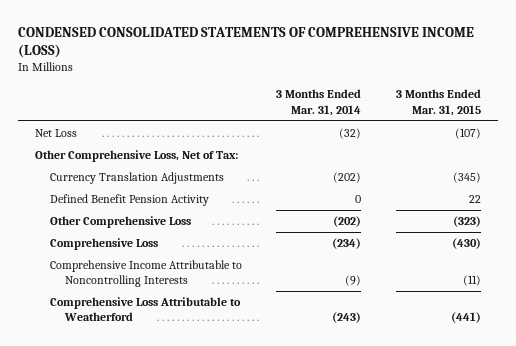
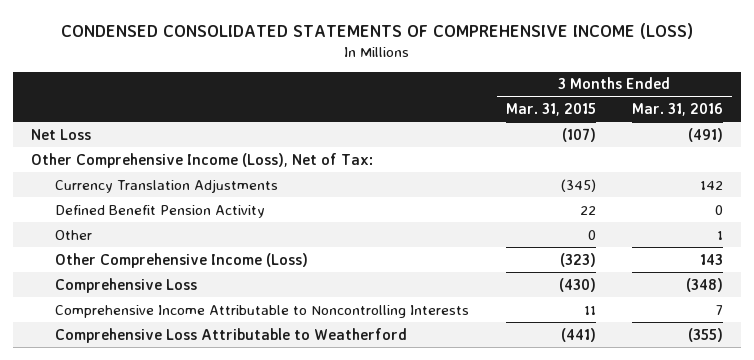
- | 3 Months Ended Mar. 31, 2014 | 3 Months Ended Mar. 31, 2015
+ | 3 Months Ended Mar. 31, 2015 | 3 Months Ended Mar. 31, 2016
- Other Comprehensive Loss, Net of Tax:
+ Other Comprehensive Income (Loss), Net of Tax:
- Other Comprehensive Loss | (202) | (323)
+ Other | 0 | 1
+ Other Comprehensive Income (Loss) | (323) | 143
- Comprehensive Income Attributable to Noncontrolling Interests | (9) | (11)
+ Comprehensive Income Attributable to Noncontrolling Interests | 11 | 7

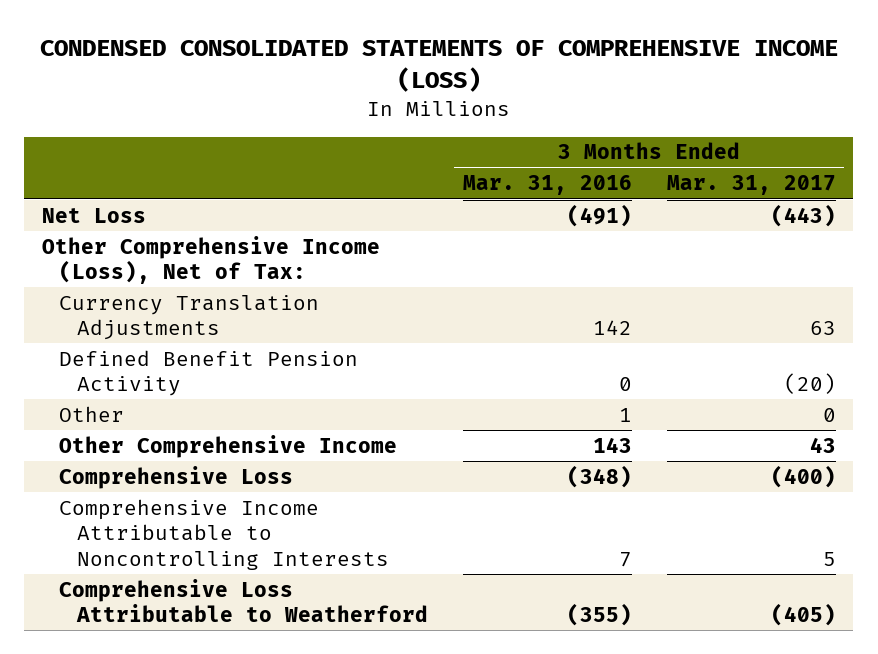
- | 3 Months Ended Mar. 31, 2015 | 3 Months Ended Mar. 31, 2016
+ | 3 Months Ended Mar. 31, 2016 | 3 Months Ended Mar. 31, 2017
- Other Comprehensive Income (Loss) | (323) | 143
+ Other Comprehensive Income | 143 | 43

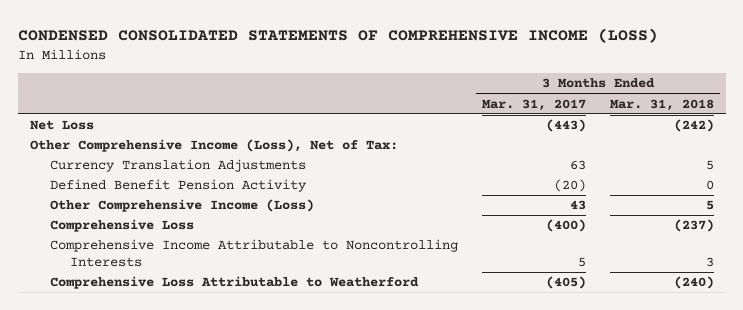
- | 3 Months Ended Mar. 31, 2016 | 3 Months Ended Mar. 31, 2017
+ | 3 Months Ended Mar. 31, 2017 | 3 Months Ended Mar. 31, 2018
- Other | 1 | 0
- Other Comprehensive Income | 143 | 43
+ Other Comprehensive Income (Loss) | 43 | 5

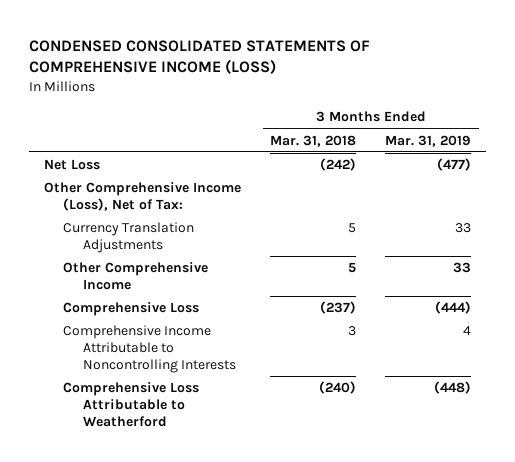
- | 3 Months Ended Mar. 31, 2017 | 3 Months Ended Mar. 31, 2018
+ | 3 Months Ended Mar. 31, 2018 | 3 Months Ended Mar. 31, 2019
- Defined Benefit Pension Activity | (20) | 0
- Other Comprehensive Income (Loss) | 43 | 5
+ Other Comprehensive Income | 5 | 33

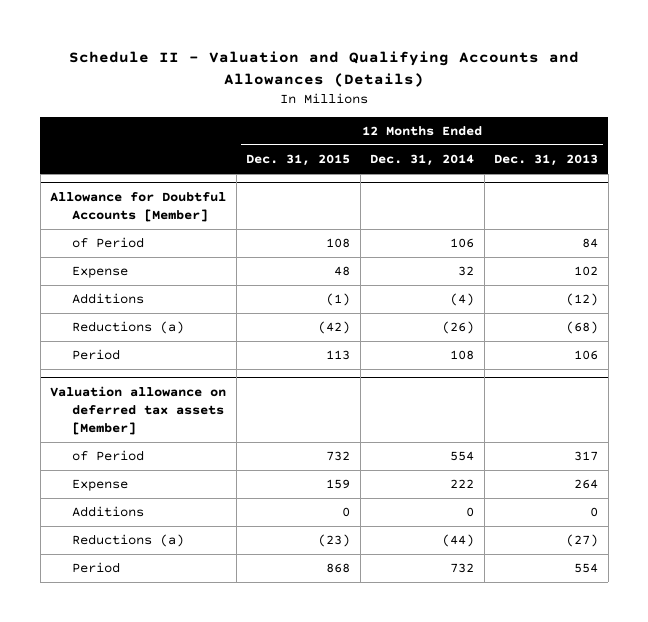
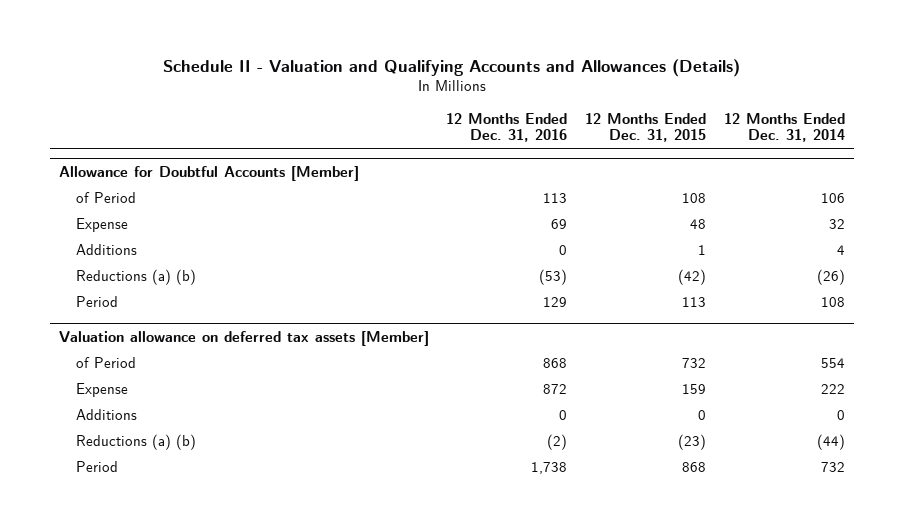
- | 12 Months Ended Dec. 31, 2015 | 12 Months Ended Dec. 31, 2014 | 12 Months Ended Dec. 31, 2013
+ | 12 Months Ended Dec. 31, 2016 | 12 Months Ended Dec. 31, 2015 | 12 Months Ended Dec. 31, 2014
@ Allowance for Doubtful Accounts [Member]
- Additions | (1) | (4) | (12)
- Reductions (a) | (42) | (26) | (68)
+ Additions | 0 | 1 | 4
+ Reductions (a) (b) | (53) | (42) | (26)
@ Valuation allowance on deferred tax assets [Member]
- Reductions (a) | (23) | (44) | (27)
+ Reductions (a) (b) | (2) | (23) | (44)

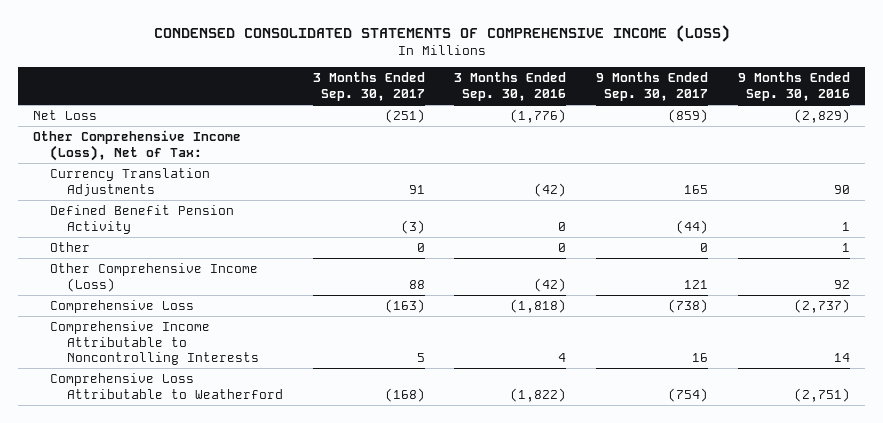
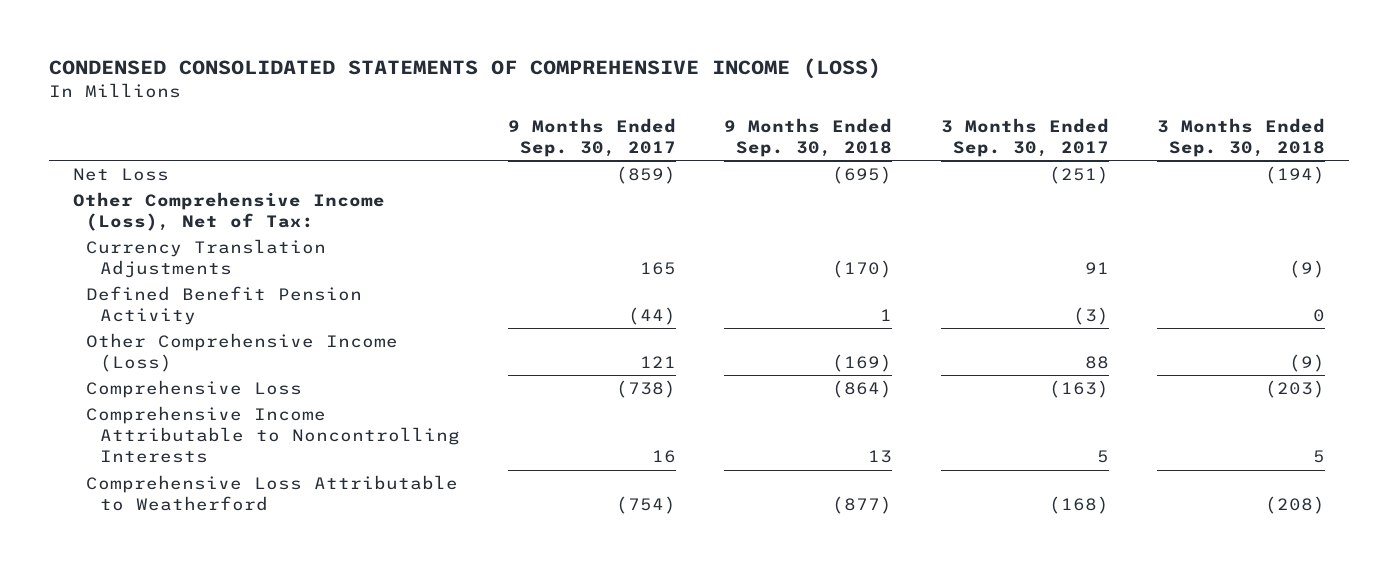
- | 3 Months Ended Sep. 30, 2017 | 3 Months Ended Sep. 30, 2016 | 9 Months Ended Sep. 30, 2017 | 9 Months Ended Sep. 30, 2016
+ | 9 Months Ended Sep. 30, 2017 | 9 Months Ended Sep. 30, 2018 | 3 Months Ended Sep. 30, 2017 | 3 Months Ended Sep. 30, 2018
- Other | 0 | 0 | 0 | 1

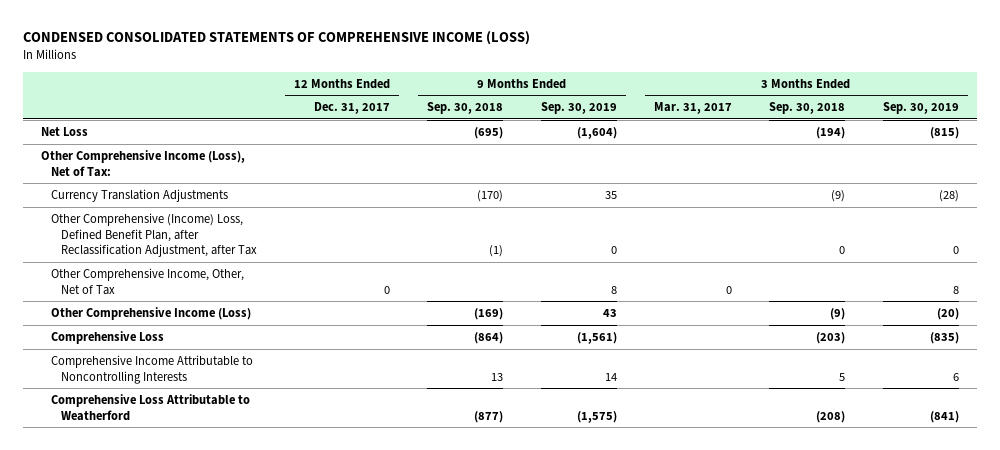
- | 9 Months Ended Sep. 30, 2017 | 9 Months Ended Sep. 30, 2018 | 3 Months Ended Sep. 30, 2017 | 3 Months Ended Sep. 30, 2018
+ | 12 Months Ended Dec. 31, 2017 | 9 Months Ended Sep. 30, 2018 | 9 Months Ended Sep. 30, 2019 | 3 Months Ended Mar. 31, 2017 | 3 Months Ended Sep. 30, 2018 | 3 Months Ended Sep. 30, 2019
- Defined Benefit Pension Activity | (44) | 1 | (3) | 0
+ Other Comprehensive (Income) Loss, Defined Benefit Plan, after Reclassification Adjustment, after Tax | | (1) | 0 | | 0 | 0
+ Other Comprehensive Income, Other, Net of Tax | 0 | | 8 | 0 | | 8

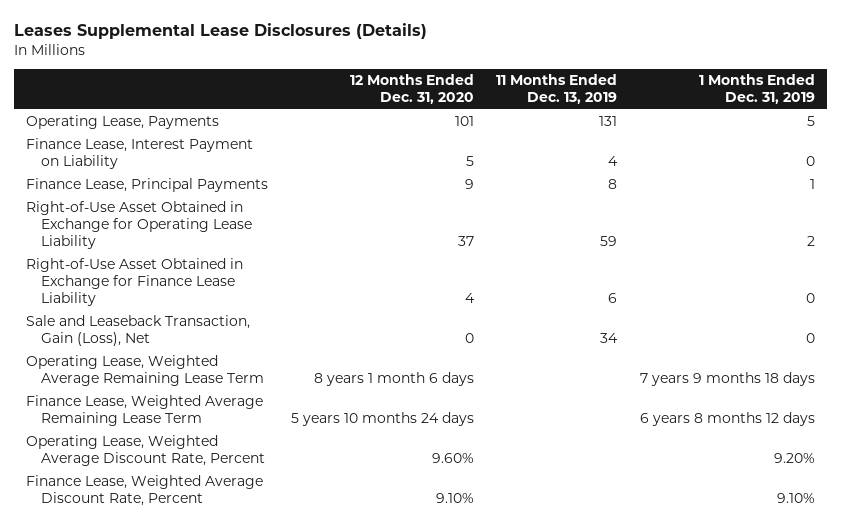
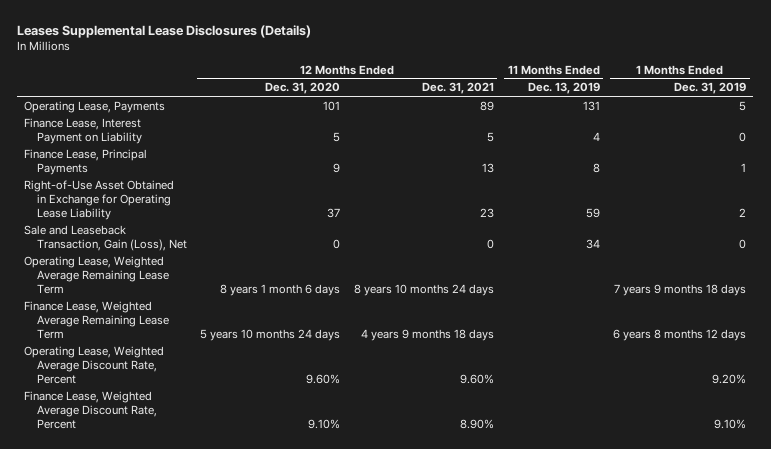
- | 12 Months Ended Dec. 31, 2020 | 11 Months Ended Dec. 13, 2019 | 1 Months Ended Dec. 31, 2019
+ | 12 Months Ended Dec. 31, 2020 | 12 Months Ended Dec. 31, 2021 | 11 Months Ended Dec. 13, 2019 | 1 Months Ended Dec. 31, 2019
- Right-of-Use Asset Obtained in Exchange for Finance Lease Liability | 4 | 6 | 0

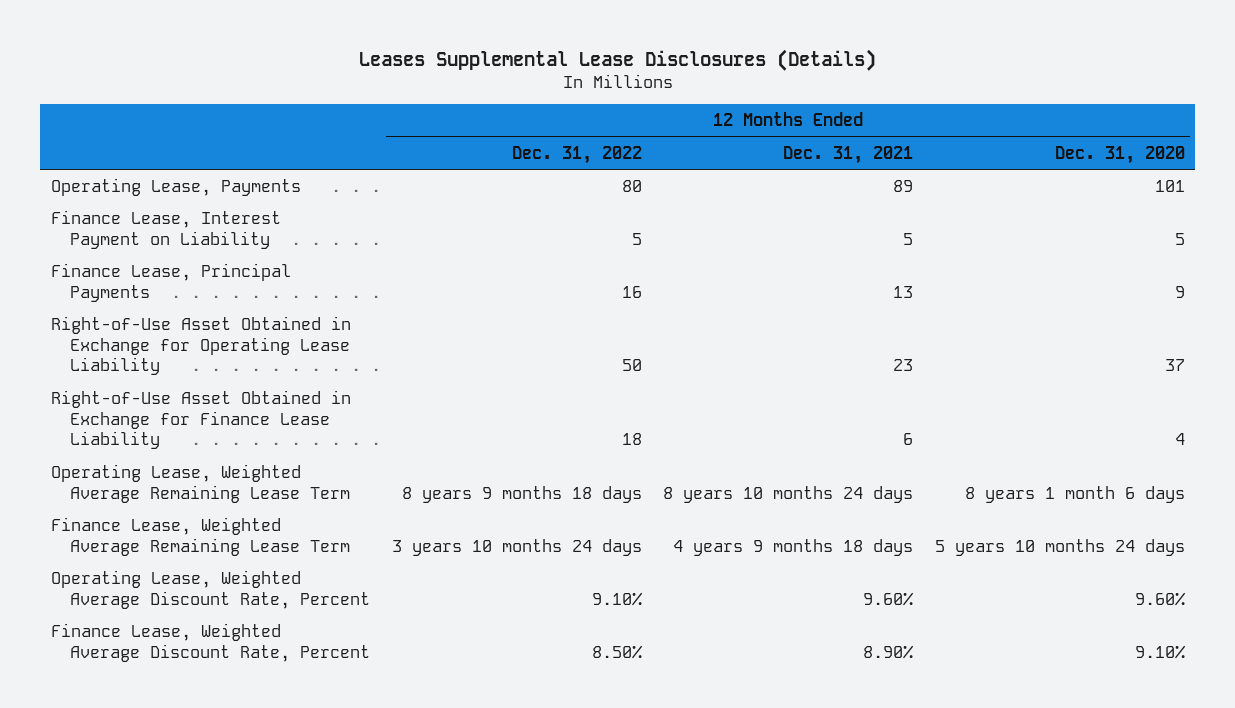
- | 12 Months Ended Dec. 31, 2020 | 12 Months Ended Dec. 31, 2021 | 11 Months Ended Dec. 13, 2019 | 1 Months Ended Dec. 31, 2019
+ | 12 Months Ended Dec. 31, 2022 | 12 Months Ended Dec. 31, 2021 | 12 Months Ended Dec. 31, 2020
- Sale and Leaseback Transaction, Gain (Loss), Net | 0 | 0 | 34 | 0
+ Right-of-Use Asset Obtained in Exchange for Finance Lease Liability | 18 | 6 | 4

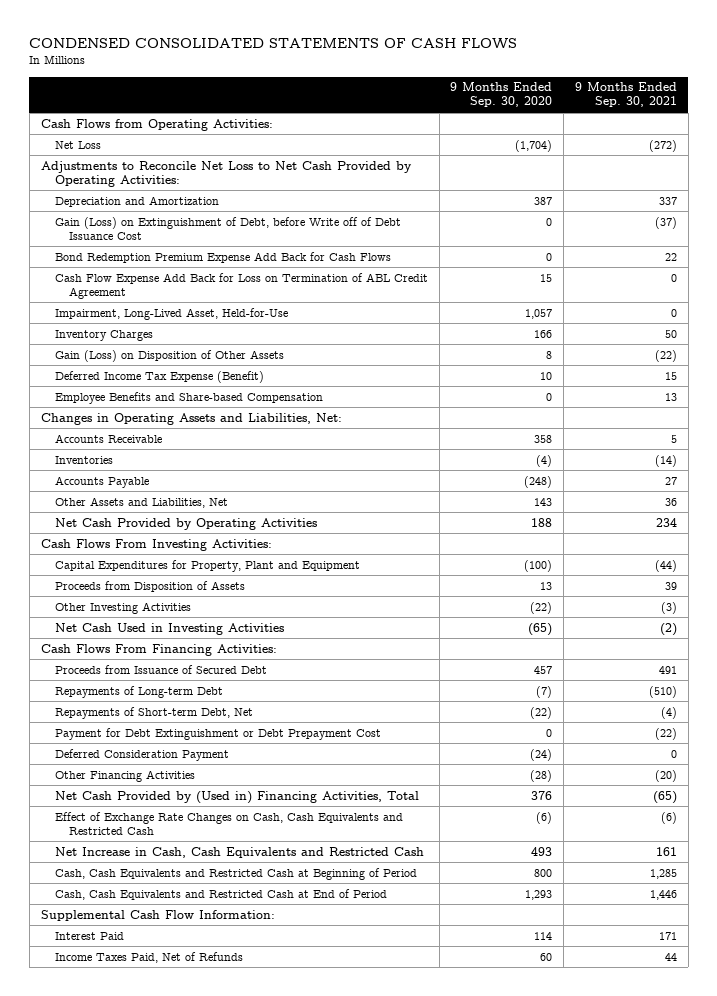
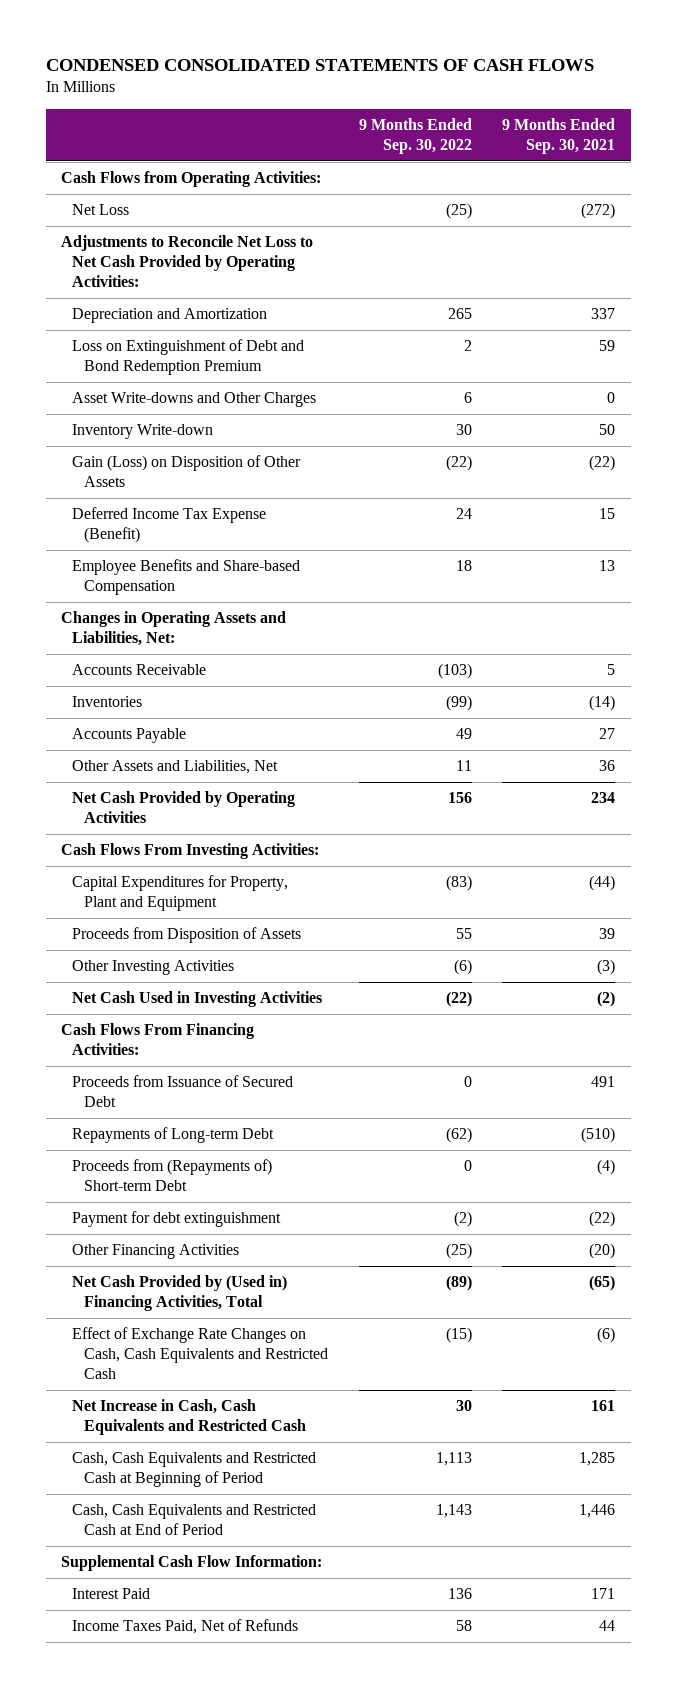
- | 9 Months Ended Sep. 30, 2020 | 9 Months Ended Sep. 30, 2021
+ | 9 Months Ended Sep. 30, 2022 | 9 Months Ended Sep. 30, 2021
- Gain (Loss) on Extinguishment of Debt, before Write off of Debt Issuance Cost | 0 | (37)
- Bond Redemption Premium Expense Add Back for Cash Flows | 0 | 22
- Cash Flow Expense Add Back for Loss on Termination of ABL Credit Agreement | 15 | 0
- Impairment, Long-Lived Asset, Held-for-Use | 1,057 | 0
- Inventory Charges | 166 | 50
+ Loss on Extinguishment of Debt and Bond Redemption Premium | 2 | 59
+ Asset Write-downs and Other Charges | 6 | 0
+ Inventory Write-down | 30 | 50
- Repayments of Short-term Debt, Net | (22) | (4)
- Payment for Debt Extinguishment or Debt Prepayment Cost | 0 | (22)
- Deferred Consideration Payment | (24) | 0
+ Proceeds from (Repayments of) Short-term Debt | 0 | (4)
+ Payment for debt extinguishment | (2) | (22)

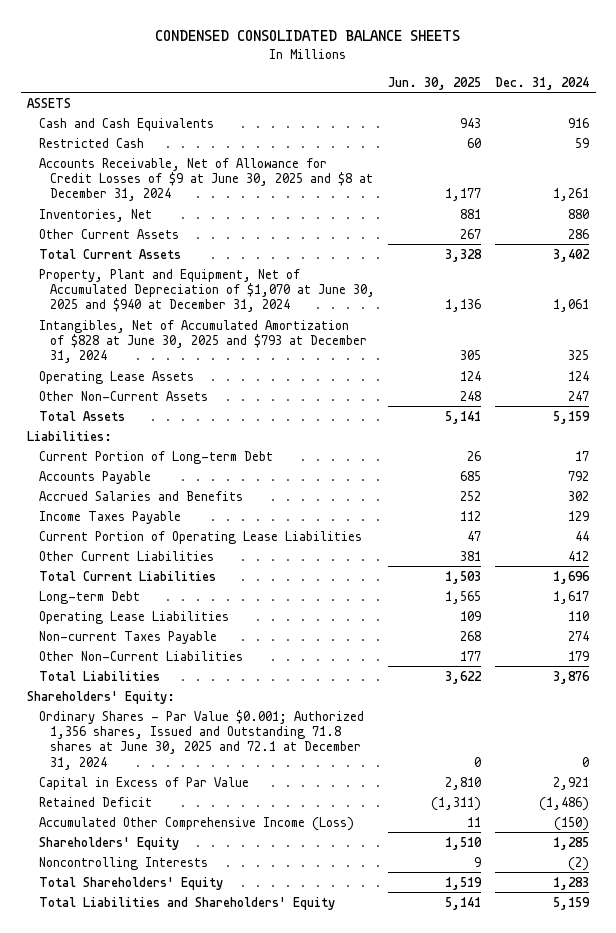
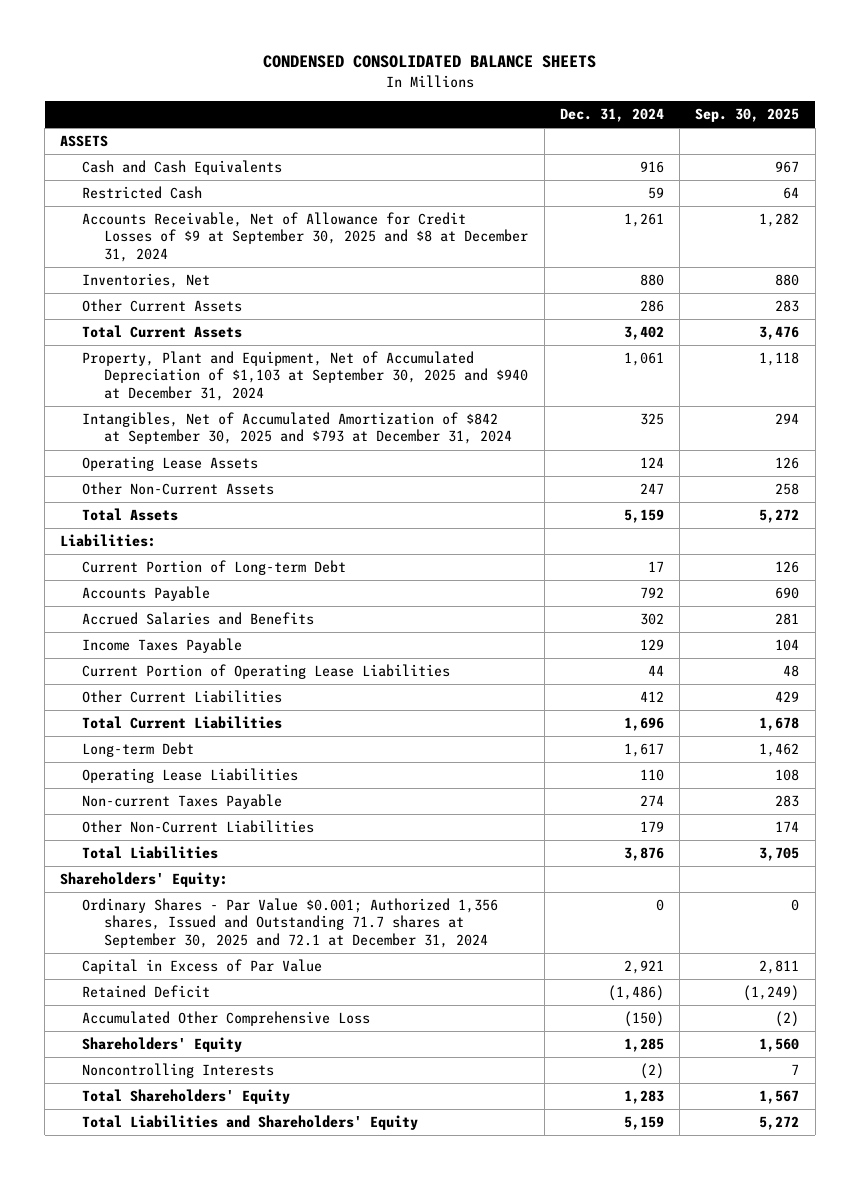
- | Jun. 30, 2025 | Dec. 31, 2024
+ | Dec. 31, 2024 | Sep. 30, 2025
- Accounts Receivable, Net of Allowance for Credit Losses of $9 at June 30, 2025 and $8 at December 31, 2024 | 1,177 | 1,261
+ Accounts Receivable, Net of Allowance for Credit Losses of $9 at September 30, 2025 and $8 at December 31, 2024 | 1,261 | 1,282
- Property, Plant and Equipment, Net of Accumulated Depreciation of $1,070 at June 30, 2025 and $940 at December 31, 2024 | 1,136 | 1,061
- Intangibles, Net of Accumulated Amortization of $828 at June 30, 2025 and $793 at December 31, 2024 | 305 | 325
+ Property, Plant and Equipment, Net of Accumulated Depreciation of $1,103 at September 30, 2025 and $940 at December 31, 2024 | 1,061 | 1,118
+ Intangibles, Net of Accumulated Amortization of $842 at September 30, 2025 and $793 at December 31, 2024 | 325 | 294
- Ordinary Shares - Par Value $0.001; Authorized 1,356 shares, Issued and Outstanding 71.8 shares at June 30, 2025 and 72.1 at December 31, 2024 | 0 | 0
+ Ordinary Shares - Par Value $0.001; Authorized 1,356 shares, Issued and Outstanding 71.7 shares at September 30, 2025 and 72.1 at December 31, 2024 | 0 | 0
- Accumulated Other Comprehensive Income (Loss) | 11 | (150)
+ Accumulated Other Comprehensive Loss | (150) | (2)

